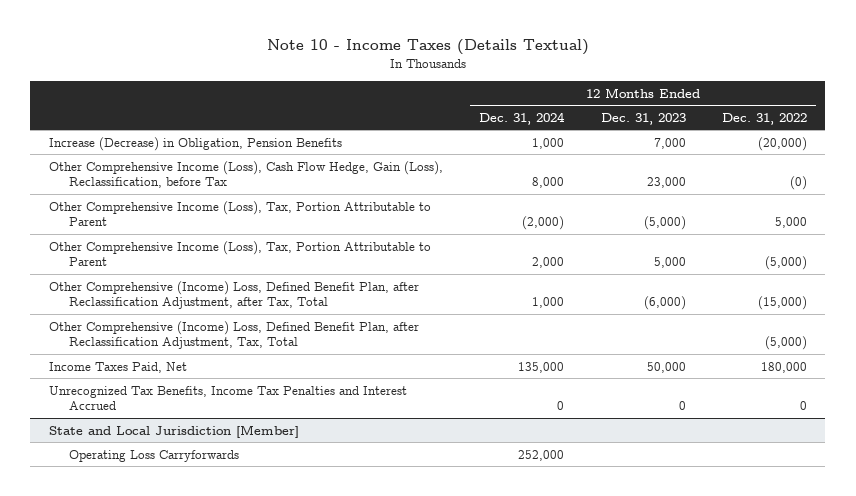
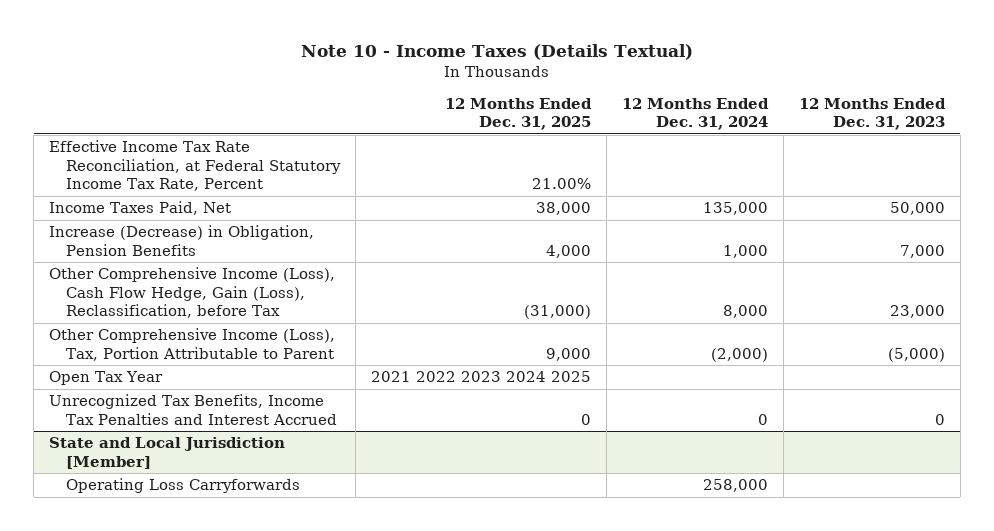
- | 12 Months Ended Dec. 31, 2024 | 12 Months Ended Dec. 31, 2023 | 12 Months Ended Dec. 31, 2022
+ | 12 Months Ended Dec. 31, 2025 | 12 Months Ended Dec. 31, 2024 | 12 Months Ended Dec. 31, 2023
+ Effective Income Tax Rate Reconciliation, at Federal Statutory Income Tax Rate, Percent | 21.00% | |
moved up: Income Taxes Paid, Net | 38,000 | 135,000 | 50,000
- Other Comprehensive Income (Loss), Tax, Portion Attributable to Parent | 2,000 | 5,000 | (5,000)
- Other Comprehensive (Income) Loss, Defined Benefit Plan, after Reclassification Adjustment, after Tax, Total | 1,000 | (6,000) | (15,000)
- Other Comprehensive (Income) Loss, Defined Benefit Plan, after Reclassification Adjustment, Tax, Total | | | (5,000)
+ Open Tax Year | 2021 2022 2023 2024 2025 | |
@ State and Local Jurisdiction [Member]
- Operating Loss Carryforwards | 252,000 | |
+ Operating Loss Carryforwards | | 258,000 |

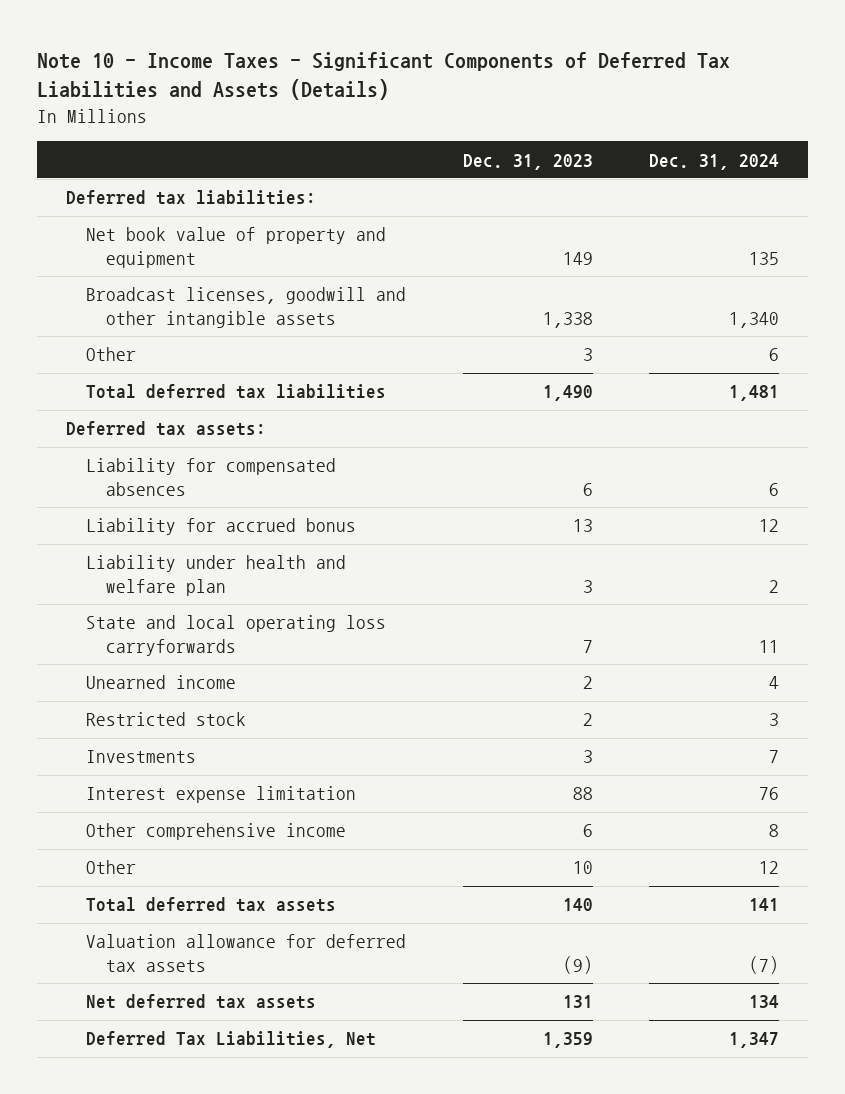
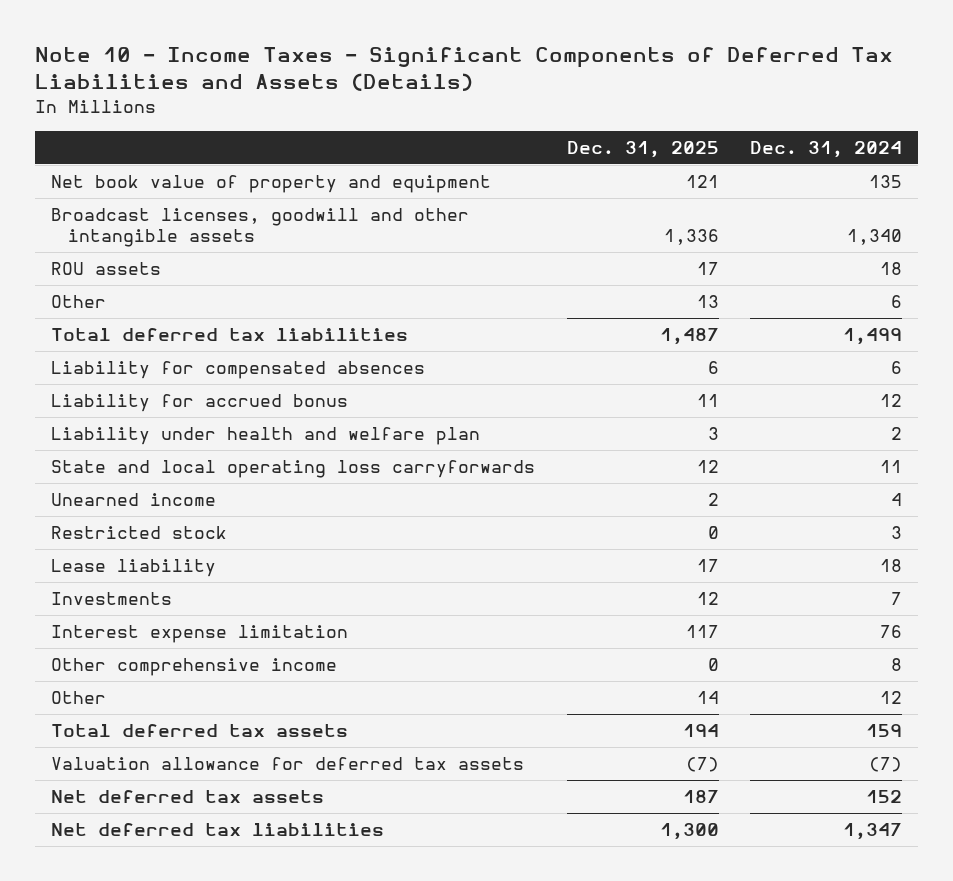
- | Dec. 31, 2023 | Dec. 31, 2024
+ | Dec. 31, 2025 | Dec. 31, 2024
- Deferred tax liabilities:
+ ROU assets | 17 | 18
- Total deferred tax liabilities | 1,490 | 1,481
- Deferred tax assets:
+ Total deferred tax liabilities | 1,487 | 1,499
+ Lease liability | 17 | 18
- Total deferred tax assets | 140 | 141
+ Total deferred tax assets | 194 | 159
- Net deferred tax assets | 131 | 134
- Deferred Tax Liabilities, Net | 1,359 | 1,347
+ Net deferred tax assets | 187 | 152
+ Net deferred tax liabilities | 1,300 | 1,347

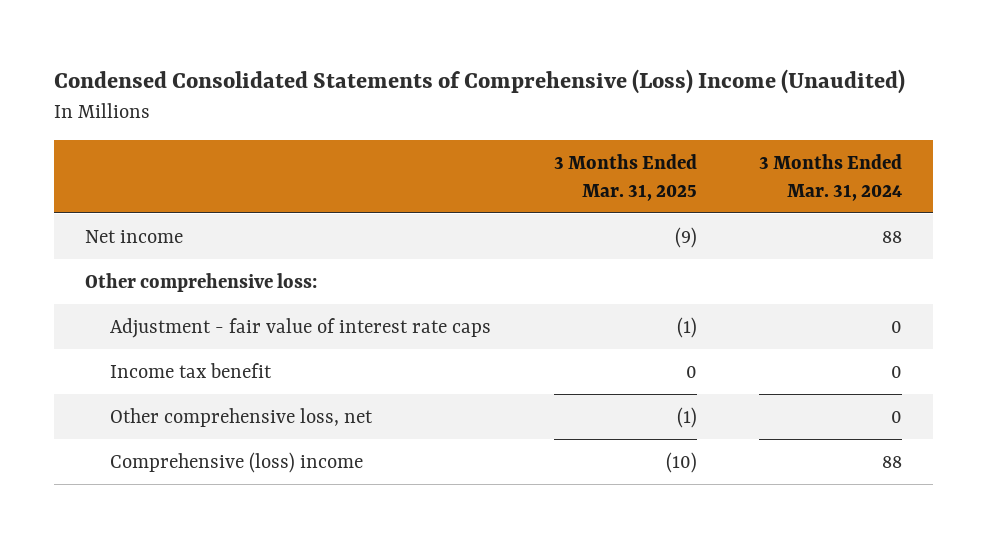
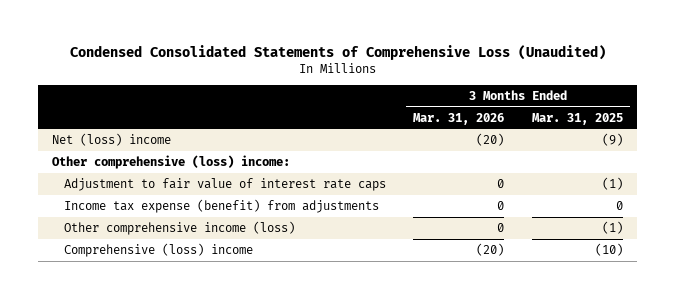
- Condensed Consolidated Statements of Comprehensive (Loss) Income (Unaudited)
+ Condensed Consolidated Statements of Comprehensive Loss (Unaudited)
- | 3 Months Ended Mar. 31, 2025 | 3 Months Ended Mar. 31, 2024
+ | 3 Months Ended Mar. 31, 2026 | 3 Months Ended Mar. 31, 2025
- Net income | (9) | 88
- Other comprehensive loss:
- Adjustment - fair value of interest rate caps | (1) | 0
- Income tax benefit | 0 | 0
- Other comprehensive loss, net | (1) | 0
+ Net (loss) income | (20) | (9)
+ Other comprehensive (loss) income:
+ Adjustment to fair value of interest rate caps | 0 | (1)
+ Income tax expense (benefit) from adjustments | 0 | 0
+ Other comprehensive income (loss) | 0 | (1)

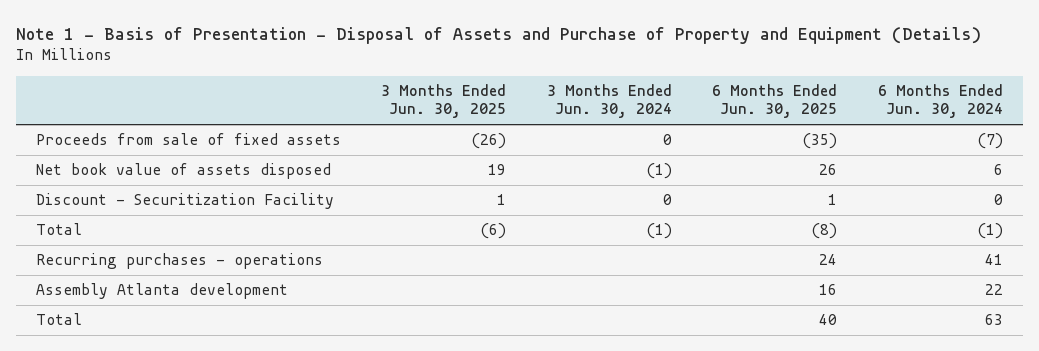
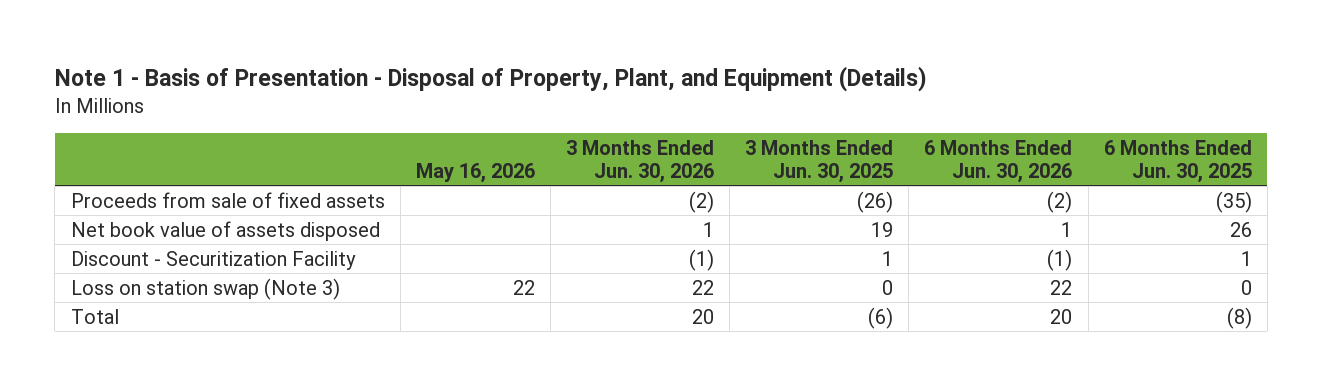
- Note 1 - Basis of Presentation - Disposal of Assets and Purchase of Property and Equipment (Details)
+ Note 1 - Basis of Presentation - Disposal of Property, Plant, and Equipment (Details)
- | 3 Months Ended Jun. 30, 2025 | 3 Months Ended Jun. 30, 2024 | 6 Months Ended Jun. 30, 2025 | 6 Months Ended Jun. 30, 2024
+ | May 16, 2026 | 3 Months Ended Jun. 30, 2026 | 3 Months Ended Jun. 30, 2025 | 6 Months Ended Jun. 30, 2026 | 6 Months Ended Jun. 30, 2025
+ Loss on station swap (Note 3) | 22 | 22 | 0 | 22 | 0
- Recurring purchases - operations | | | 24 | 41
- Assembly Atlanta development | | | 16 | 22
- Total | | | 40 | 63

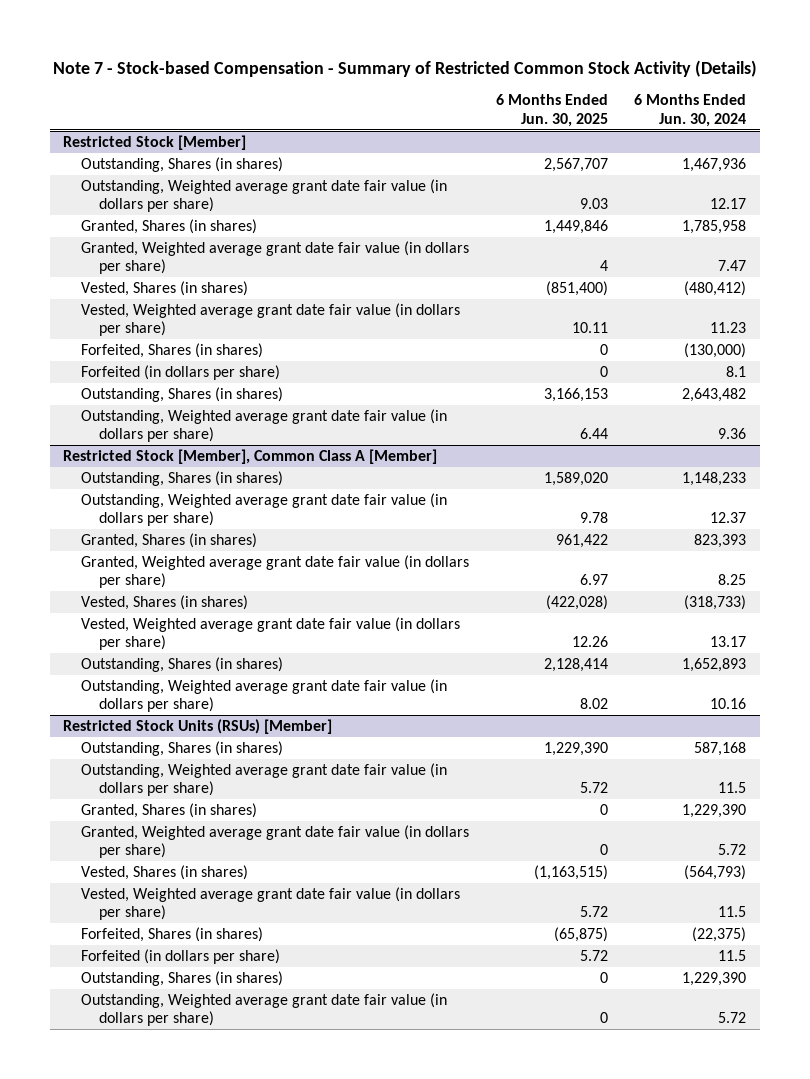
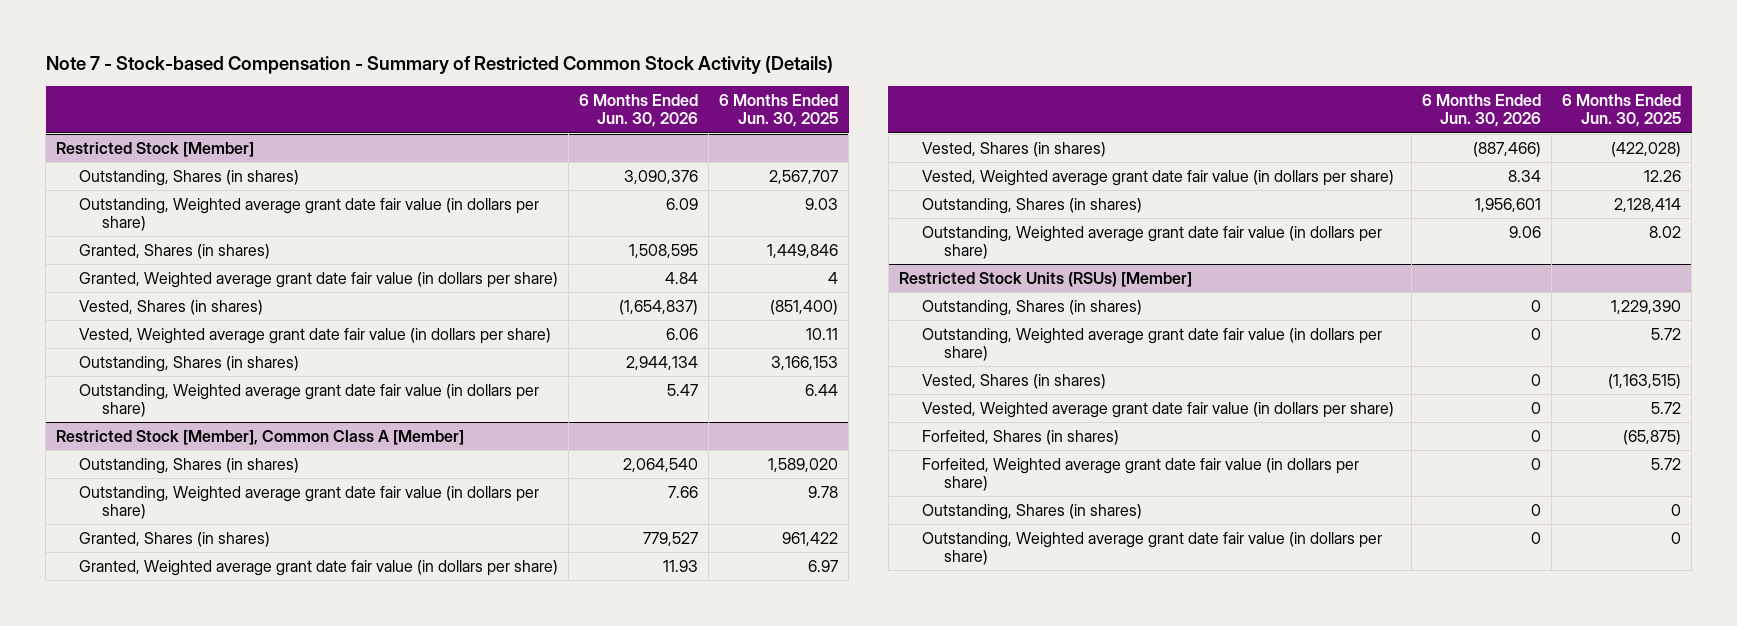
- | 6 Months Ended Jun. 30, 2025 | 6 Months Ended Jun. 30, 2024
+ | 6 Months Ended Jun. 30, 2026 | 6 Months Ended Jun. 30, 2025
@ Restricted Stock [Member]
- Forfeited, Shares (in shares) | 0 | (130,000)
- Forfeited (in dollars per share) | 0 | 8.1
@ Restricted Stock Units (RSUs) [Member]
- Granted, Shares (in shares) | 0 | 1,229,390
- Granted, Weighted average grant date fair value (in dollars per share) | 0 | 5.72
- Forfeited (in dollars per share) | 5.72 | 11.5
+ Forfeited, Weighted average grant date fair value (in dollars per share) | 0 | 5.72

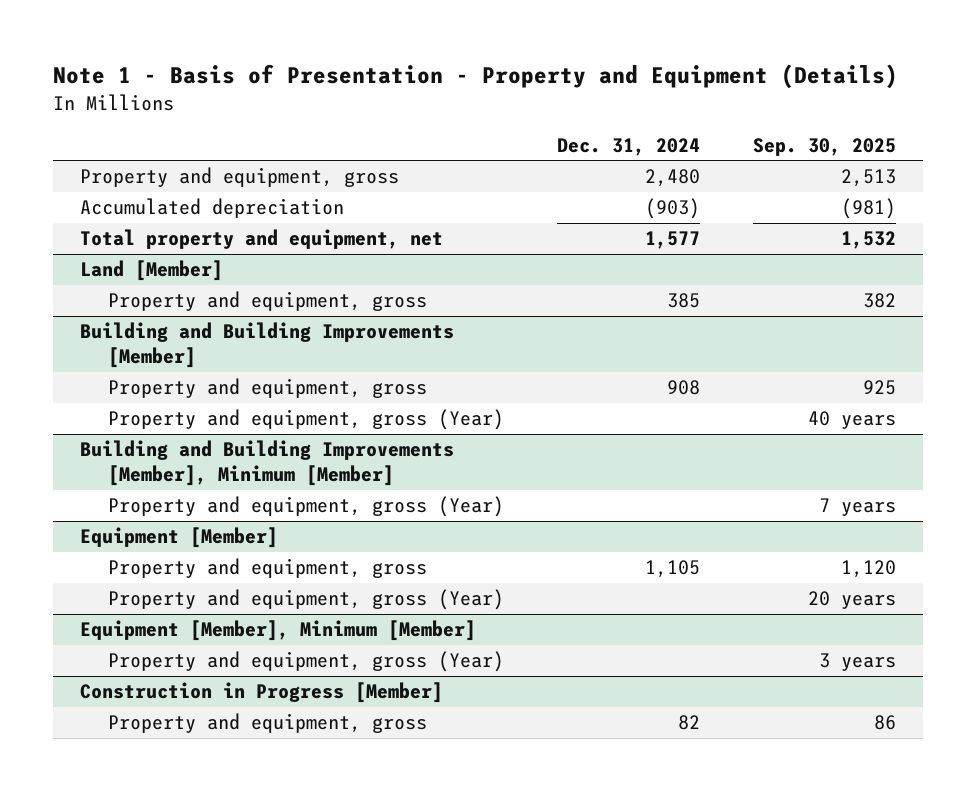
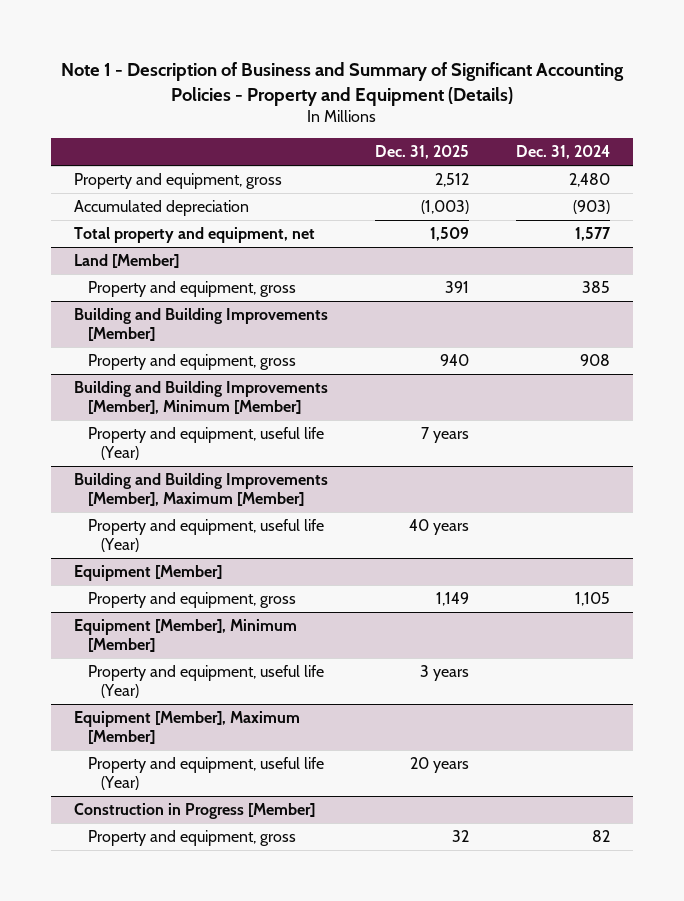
- Note 1 - Basis of Presentation - Property and Equipment (Details)
+ Note 1 - Description of Business and Summary of Significant Accounting Policies - Property and Equipment (Details)
- | Dec. 31, 2024 | Sep. 30, 2025
+ | Dec. 31, 2025 | Dec. 31, 2024
@ Building and Building Improvements [Member]
- Property and equipment, gross (Year) | | 40 years
@ Building and Building Improvements [Member], Minimum [Member]
- Property and equipment, gross (Year) | | 7 years
+ Property and equipment, useful life (Year) | 7 years |
+ Building and Building Improvements [Member], Maximum [Member]
+ Property and equipment, useful life (Year) | 40 years |
@ Equipment [Member]
- Property and equipment, gross (Year) | | 20 years
@ Equipment [Member], Minimum [Member]
- Property and equipment, gross (Year) | | 3 years
+ Property and equipment, useful life (Year) | 3 years |
+ Equipment [Member], Maximum [Member]
+ Property and equipment, useful life (Year) | 20 years |

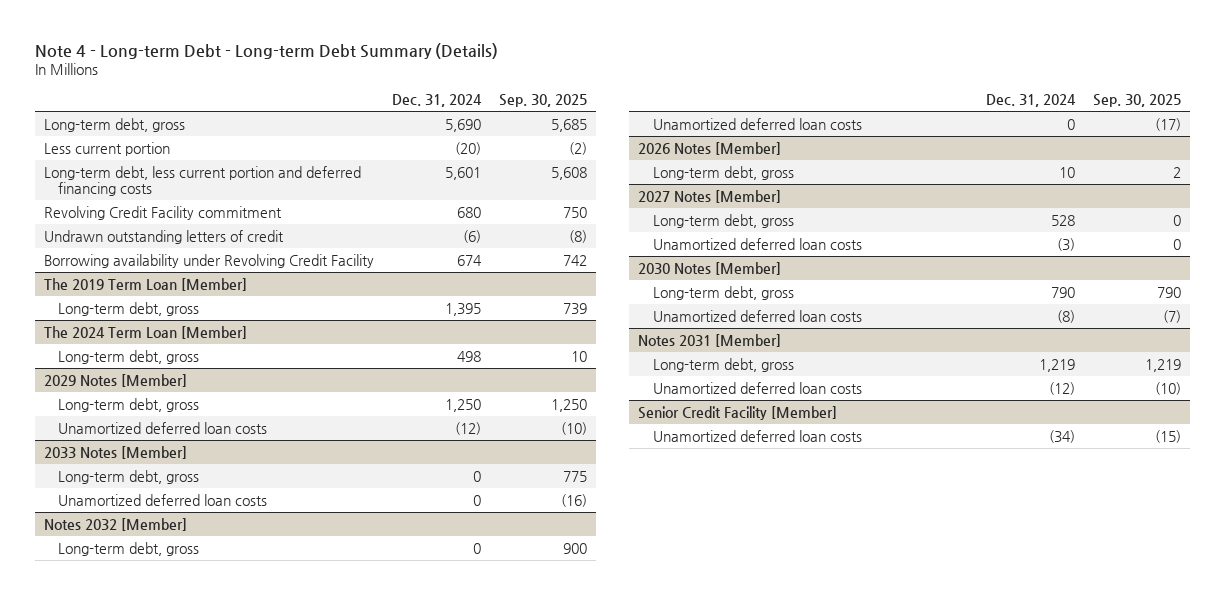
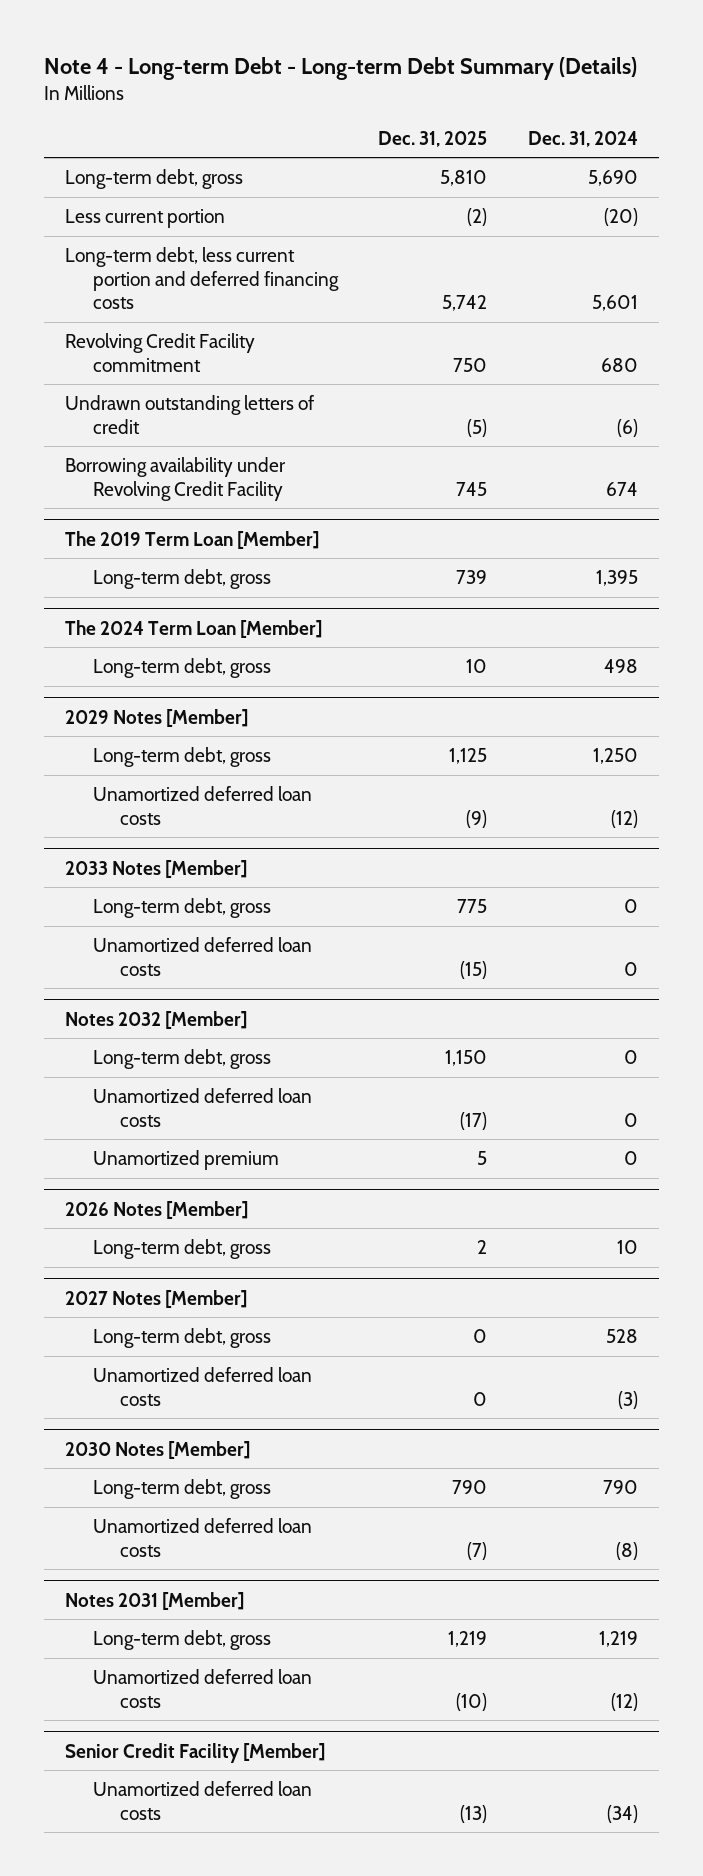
- | Dec. 31, 2024 | Sep. 30, 2025
+ | Dec. 31, 2025 | Dec. 31, 2024
@ Notes 2032 [Member]
+ Unamortized premium | 5 | 0

